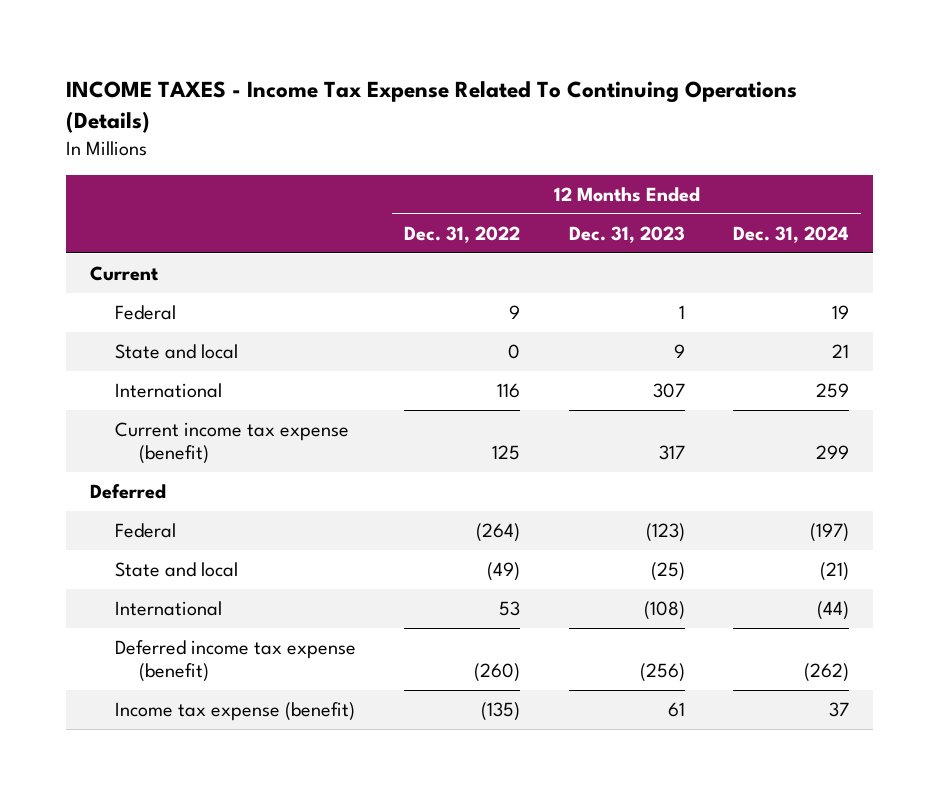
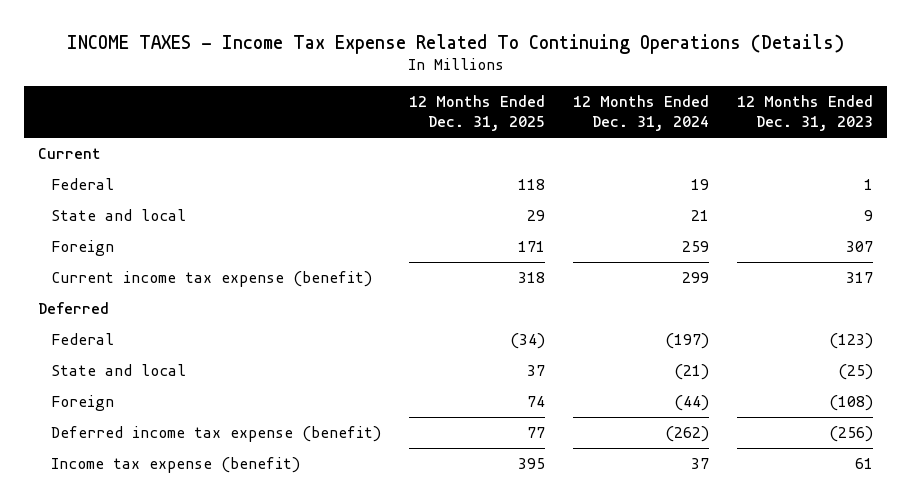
- | 12 Months Ended Dec. 31, 2022 | 12 Months Ended Dec. 31, 2023 | 12 Months Ended Dec. 31, 2024
+ | 12 Months Ended Dec. 31, 2025 | 12 Months Ended Dec. 31, 2024 | 12 Months Ended Dec. 31, 2023
- International | 116 | 307 | 259
+ Foreign | 171 | 259 | 307
- International | 53 | (108) | (44)
+ Foreign | 74 | (44) | (108)

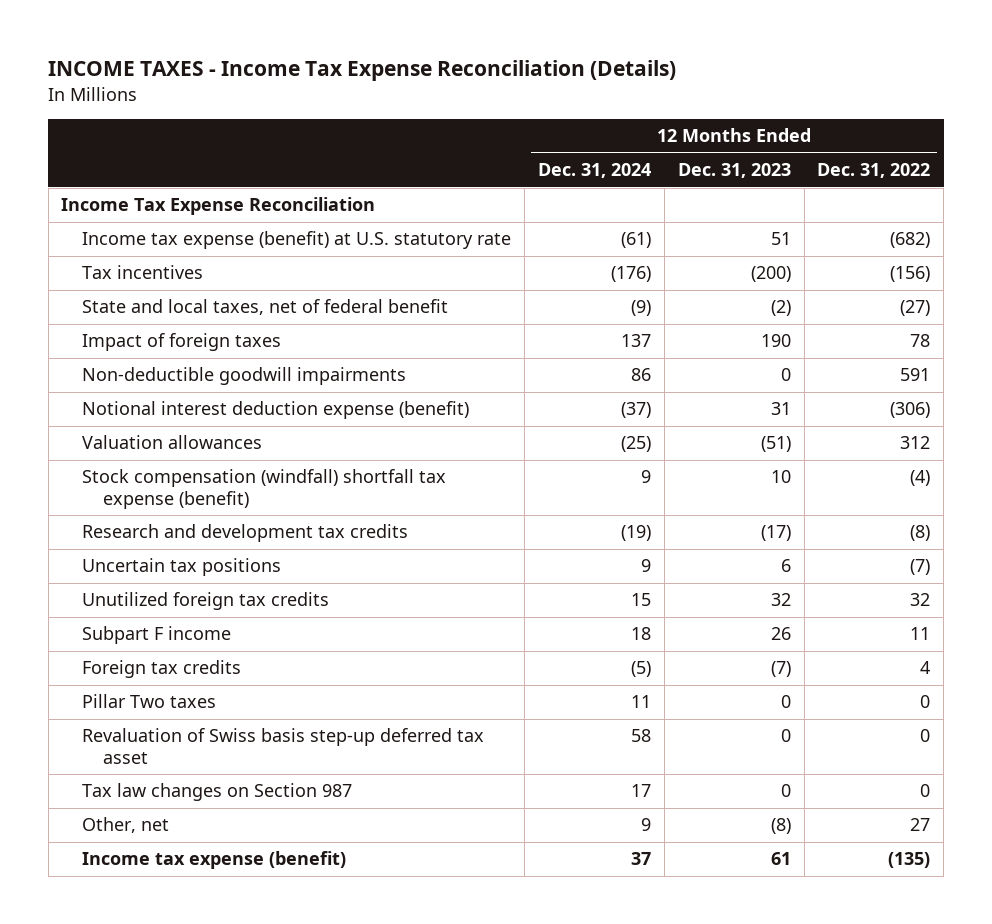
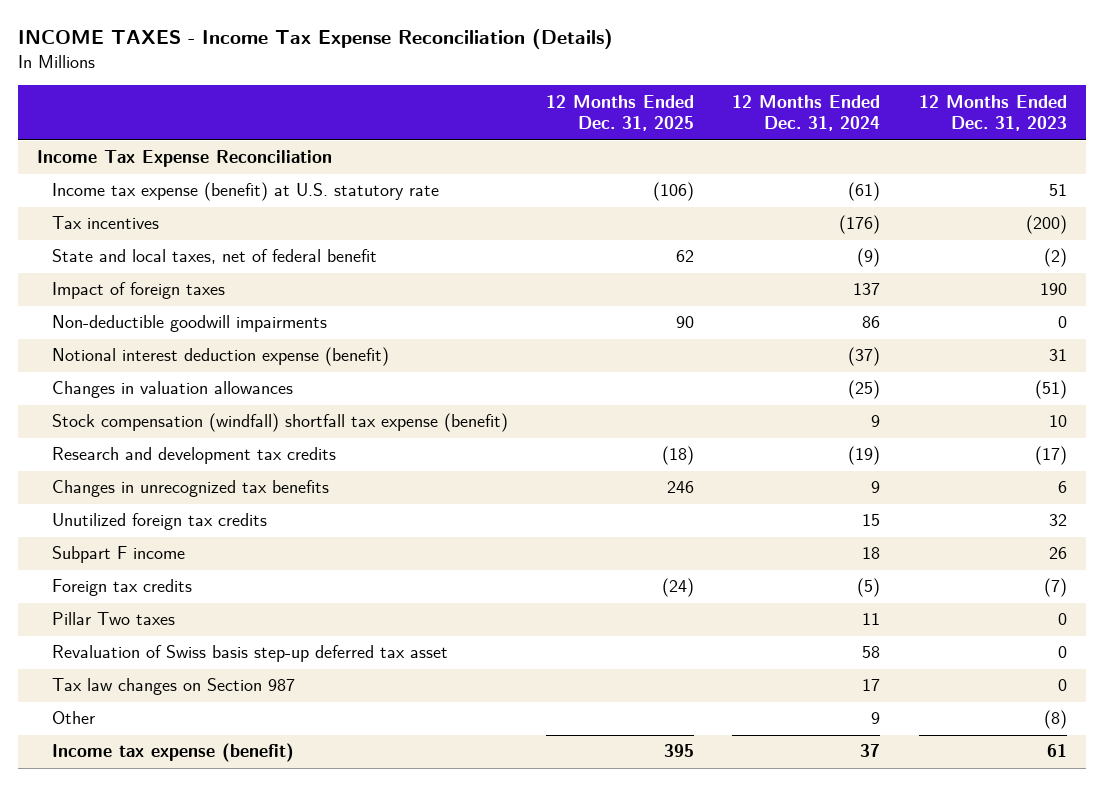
- | 12 Months Ended Dec. 31, 2024 | 12 Months Ended Dec. 31, 2023 | 12 Months Ended Dec. 31, 2022
+ | 12 Months Ended Dec. 31, 2025 | 12 Months Ended Dec. 31, 2024 | 12 Months Ended Dec. 31, 2023
- Valuation allowances | (25) | (51) | 312
+ Changes in valuation allowances | | (25) | (51)
- Uncertain tax positions | 9 | 6 | (7)
+ Changes in unrecognized tax benefits | 246 | 9 | 6
- Other, net | 9 | (8) | 27
+ Other | | 9 | (8)

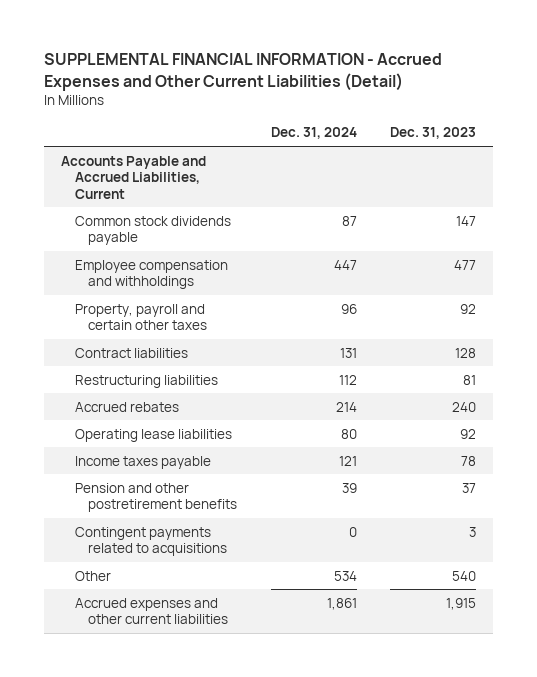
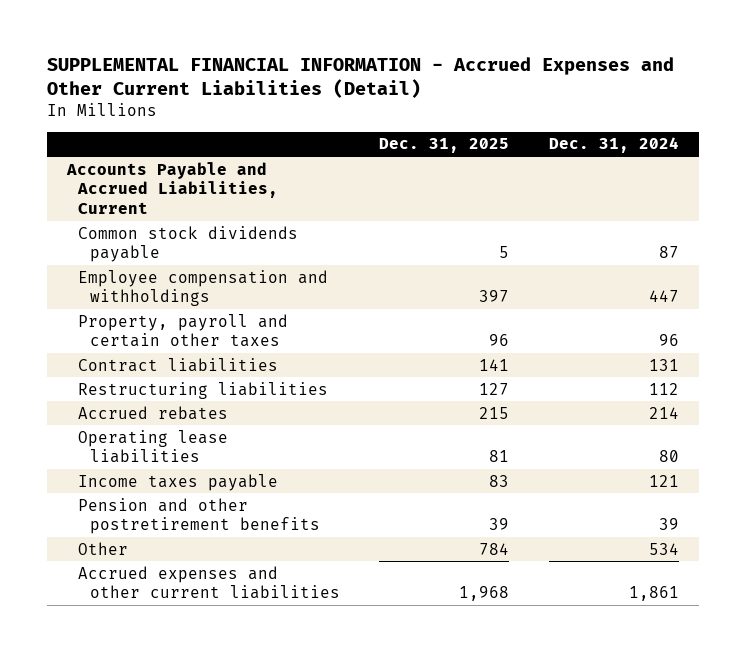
- | Dec. 31, 2024 | Dec. 31, 2023
+ | Dec. 31, 2025 | Dec. 31, 2024
- Contingent payments related to acquisitions | 0 | 3

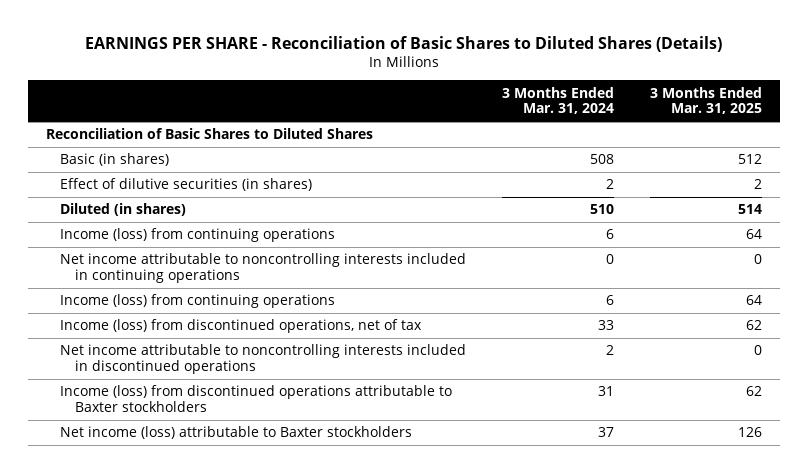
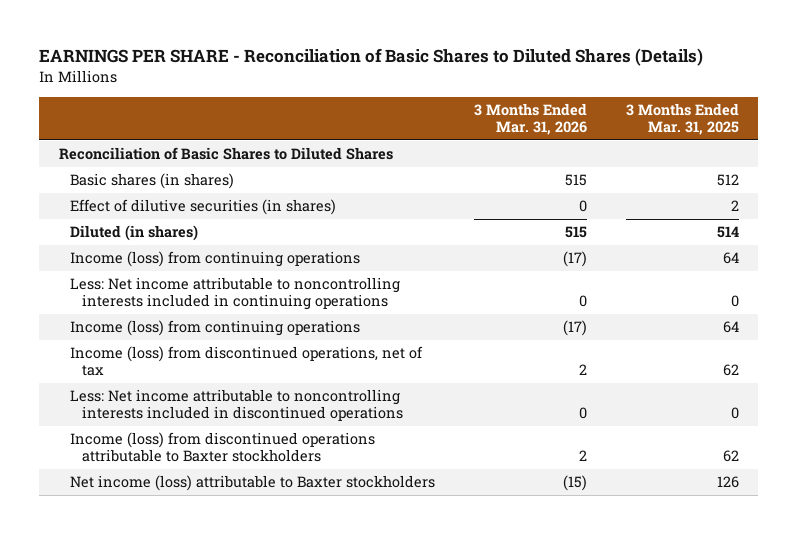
- | 3 Months Ended Mar. 31, 2024 | 3 Months Ended Mar. 31, 2025
+ | 3 Months Ended Mar. 31, 2026 | 3 Months Ended Mar. 31, 2025
- Basic (in shares) | 508 | 512
+ Basic shares (in shares) | 515 | 512
- Net income attributable to noncontrolling interests included in continuing operations | 0 | 0
+ Less: Net income attributable to noncontrolling interests included in continuing operations | 0 | 0
- Net income attributable to noncontrolling interests included in discontinued operations | 2 | 0
+ Less: Net income attributable to noncontrolling interests included in discontinued operations | 0 | 0

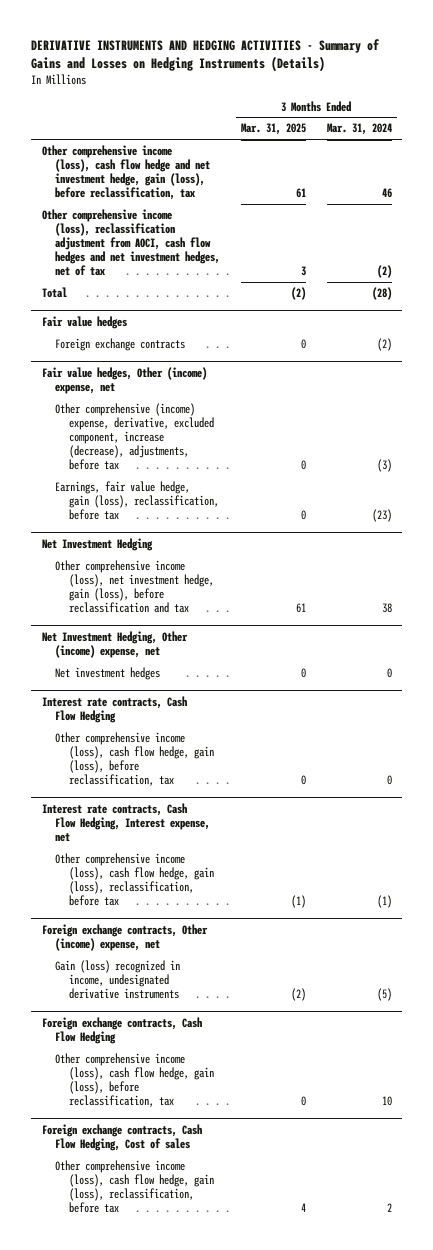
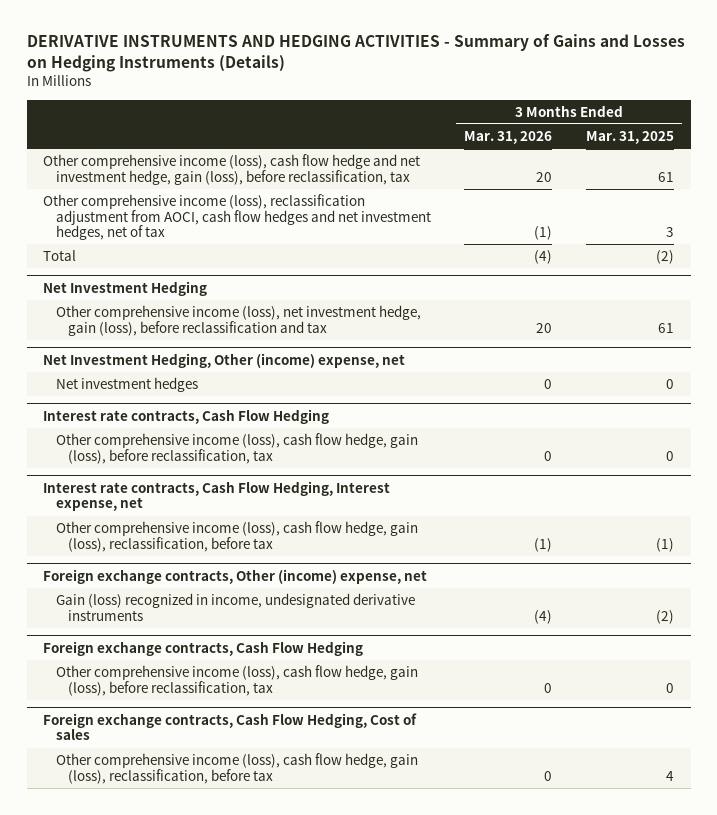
- | 3 Months Ended Mar. 31, 2025 | 3 Months Ended Mar. 31, 2024
+ | 3 Months Ended Mar. 31, 2026 | 3 Months Ended Mar. 31, 2025
- Fair value hedges
- Foreign exchange contracts | 0 | (2)
- Fair value hedges, Other (income) expense, net
- Other comprehensive (income) expense, derivative, excluded component, increase (decrease), adjustments, before tax | 0 | (3)
- Earnings, fair value hedge, gain (loss), reclassification, before tax | 0 | (23)

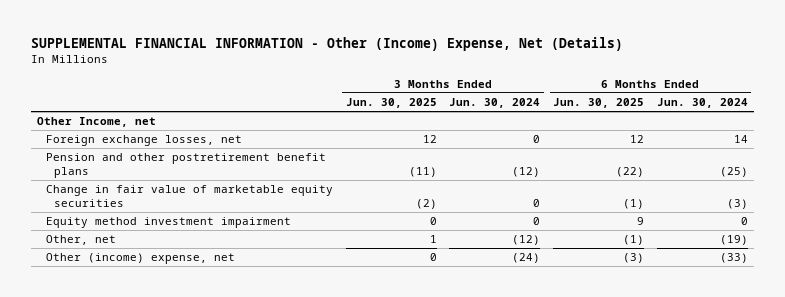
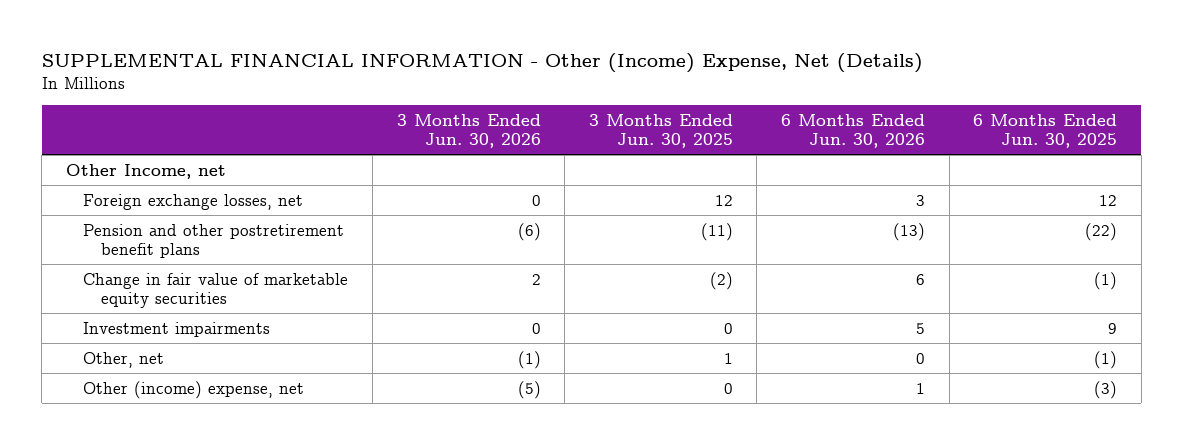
- | 3 Months Ended Jun. 30, 2025 | 3 Months Ended Jun. 30, 2024 | 6 Months Ended Jun. 30, 2025 | 6 Months Ended Jun. 30, 2024
+ | 3 Months Ended Jun. 30, 2026 | 3 Months Ended Jun. 30, 2025 | 6 Months Ended Jun. 30, 2026 | 6 Months Ended Jun. 30, 2025
- Equity method investment impairment | 0 | 0 | 9 | 0
+ Investment impairments | 0 | 0 | 5 | 9

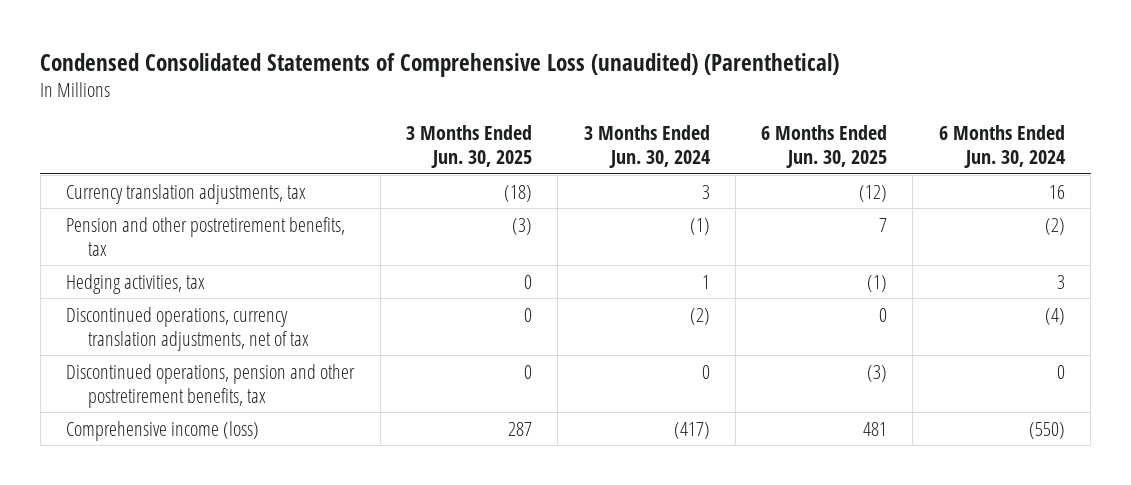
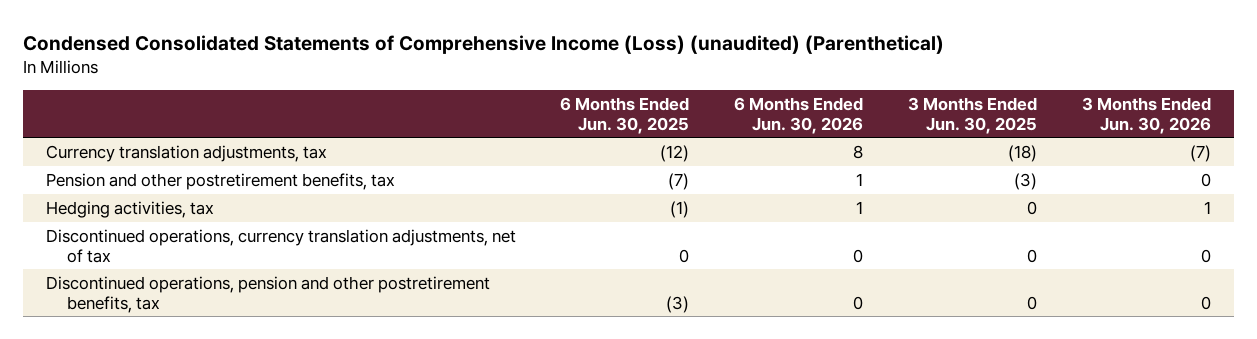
- Condensed Consolidated Statements of Comprehensive Loss (unaudited) (Parenthetical)
+ Condensed Consolidated Statements of Comprehensive Income (Loss) (unaudited) (Parenthetical)
- | 3 Months Ended Jun. 30, 2025 | 3 Months Ended Jun. 30, 2024 | 6 Months Ended Jun. 30, 2025 | 6 Months Ended Jun. 30, 2024
+ | 6 Months Ended Jun. 30, 2025 | 6 Months Ended Jun. 30, 2026 | 3 Months Ended Jun. 30, 2025 | 3 Months Ended Jun. 30, 2026
- Pension and other postretirement benefits, tax | (3) | (1) | 7 | (2)
+ Pension and other postretirement benefits, tax | (7) | 1 | (3) | 0
- Comprehensive income (loss) | 287 | (417) | 481 | (550)

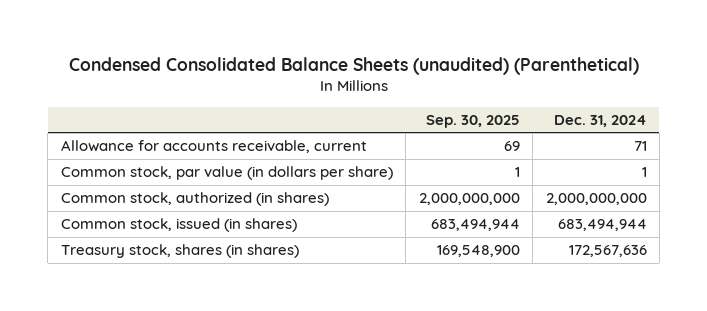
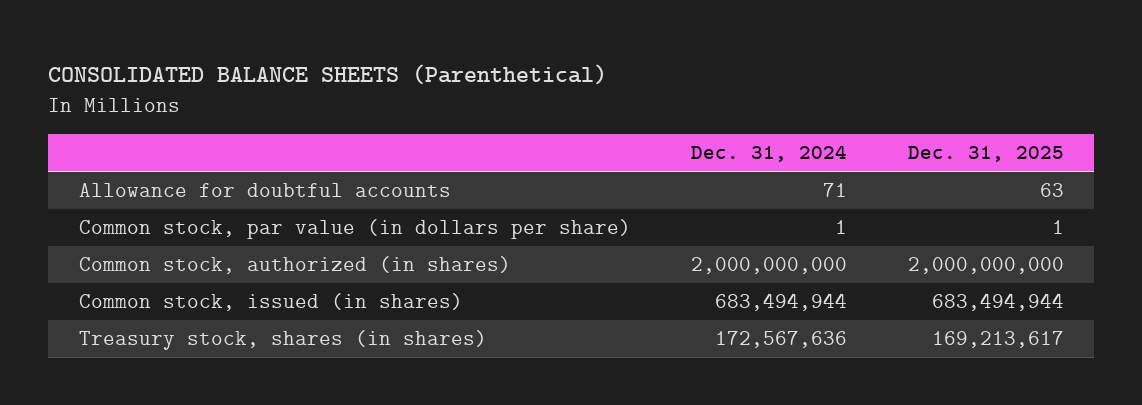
- Condensed Consolidated Balance Sheets (unaudited) (Parenthetical)
+ CONSOLIDATED BALANCE SHEETS (Parenthetical)
- | Sep. 30, 2025 | Dec. 31, 2024
+ | Dec. 31, 2024 | Dec. 31, 2025
- Allowance for accounts receivable, current | 69 | 71
+ Allowance for doubtful accounts | 71 | 63

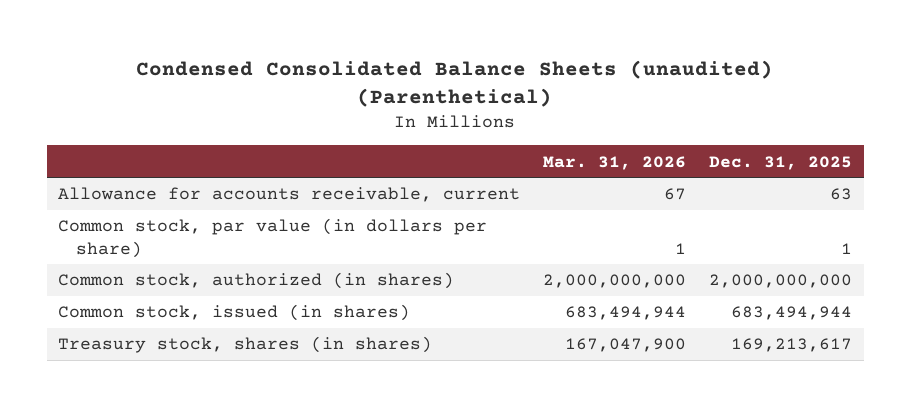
- CONSOLIDATED BALANCE SHEETS (Parenthetical)
+ Condensed Consolidated Balance Sheets (unaudited) (Parenthetical)
- | Dec. 31, 2024 | Dec. 31, 2025
+ | Mar. 31, 2026 | Dec. 31, 2025
- Allowance for doubtful accounts | 71 | 63
+ Allowance for accounts receivable, current | 67 | 63

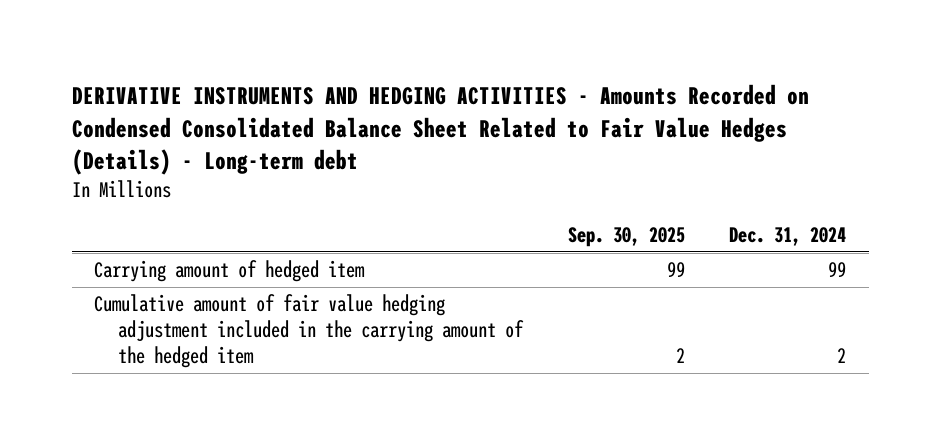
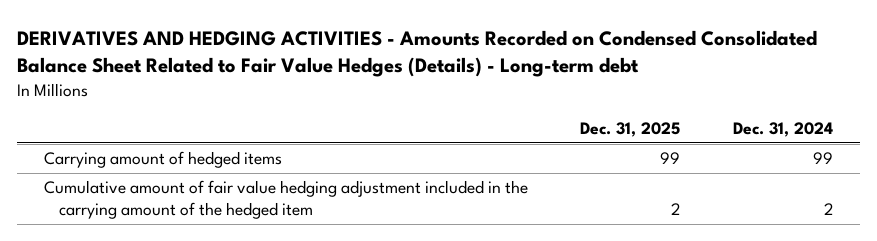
- DERIVATIVE INSTRUMENTS AND HEDGING ACTIVITIES - Amounts Recorded on Condensed Consolidated Balance Sheet Related to Fair Value Hedges (Details) - Long-term debt
+ DERIVATIVES AND HEDGING ACTIVITIES - Amounts Recorded on Condensed Consolidated Balance Sheet Related to Fair Value Hedges (Details) - Long-term debt
- | Sep. 30, 2025 | Dec. 31, 2024
+ | Dec. 31, 2025 | Dec. 31, 2024
- Carrying amount of hedged item | 99 | 99
+ Carrying amount of hedged items | 99 | 99

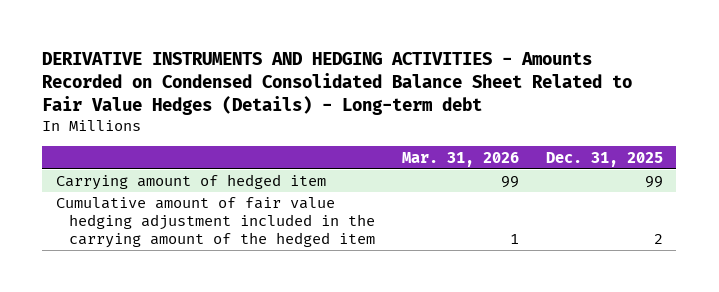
- DERIVATIVES AND HEDGING ACTIVITIES - Amounts Recorded on Condensed Consolidated Balance Sheet Related to Fair Value Hedges (Details) - Long-term debt
+ DERIVATIVE INSTRUMENTS AND HEDGING ACTIVITIES - Amounts Recorded on Condensed Consolidated Balance Sheet Related to Fair Value Hedges (Details) - Long-term debt
- | Dec. 31, 2025 | Dec. 31, 2024
+ | Mar. 31, 2026 | Dec. 31, 2025
- Carrying amount of hedged items | 99 | 99
+ Carrying amount of hedged item | 99 | 99

